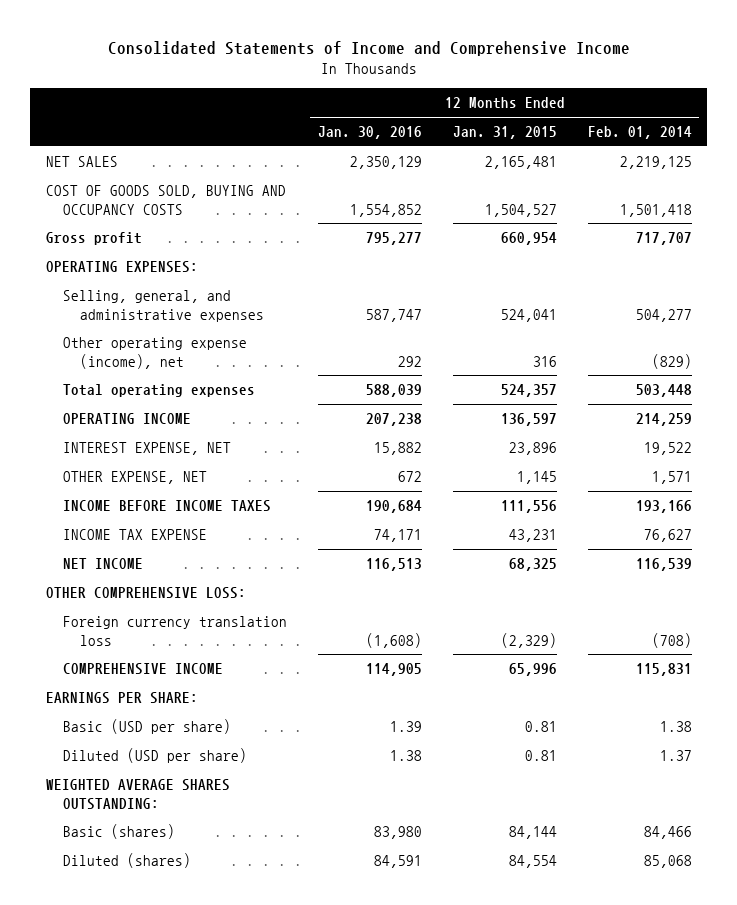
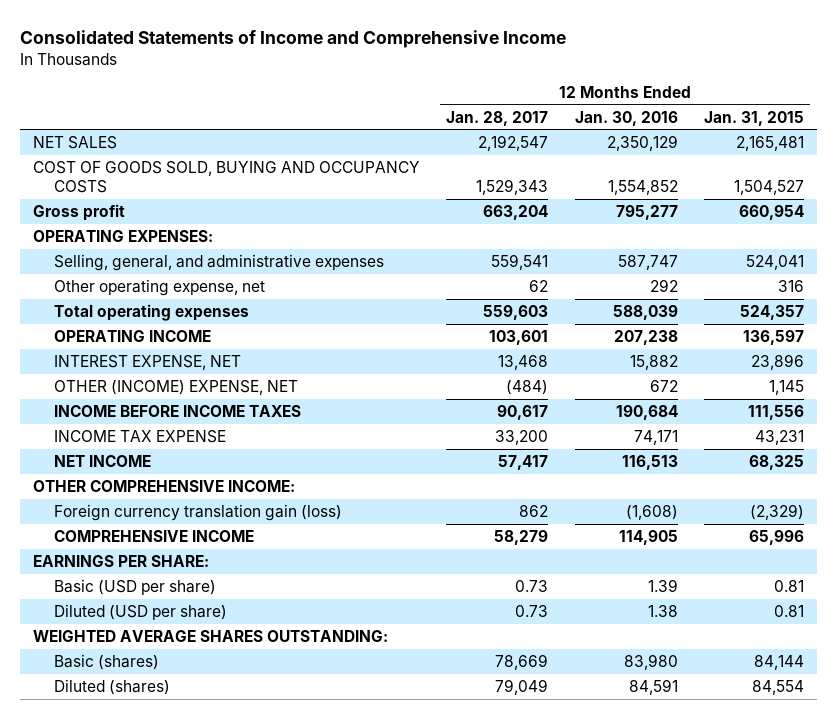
- | 12 Months Ended Jan. 30, 2016 | 12 Months Ended Jan. 31, 2015 | 12 Months Ended Feb. 01, 2014
+ | 12 Months Ended Jan. 28, 2017 | 12 Months Ended Jan. 30, 2016 | 12 Months Ended Jan. 31, 2015
- Other operating expense (income), net | 292 | 316 | (829)
+ Other operating expense, net | 62 | 292 | 316
- OTHER EXPENSE, NET | 672 | 1,145 | 1,571
+ OTHER (INCOME) EXPENSE, NET | (484) | 672 | 1,145
- OTHER COMPREHENSIVE LOSS:
- Foreign currency translation loss | (1,608) | (2,329) | (708)
+ OTHER COMPREHENSIVE INCOME:
+ Foreign currency translation gain (loss) | 862 | (1,608) | (2,329)

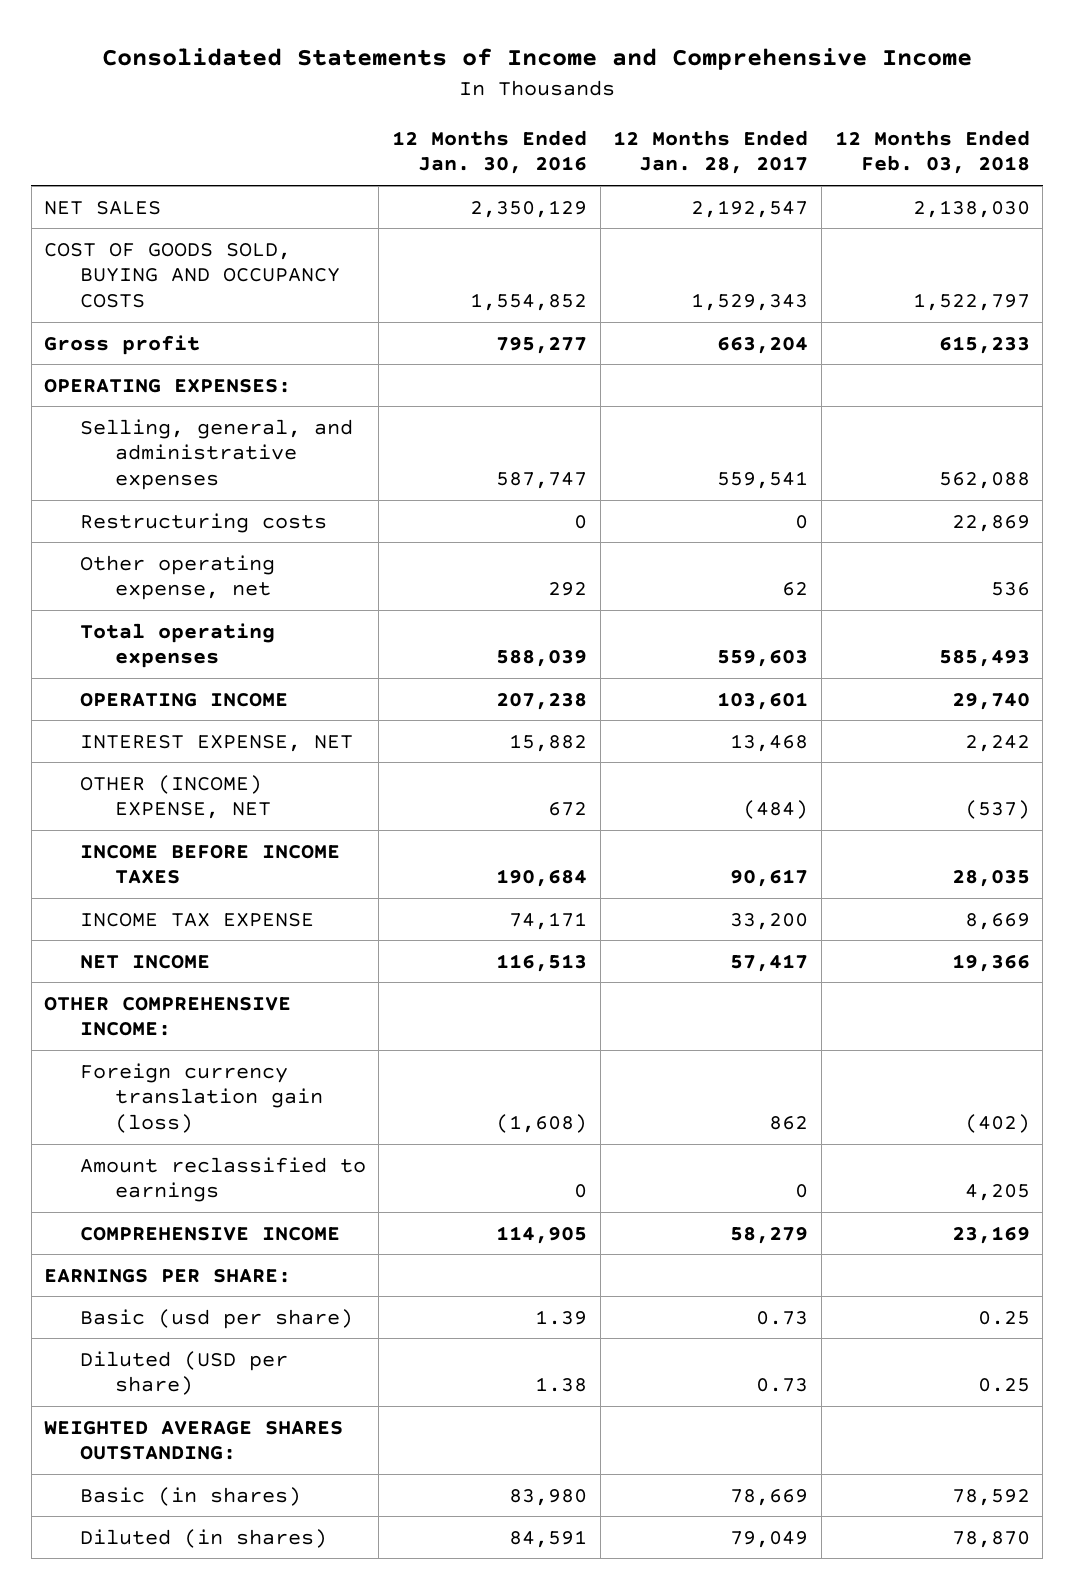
- | 12 Months Ended Jan. 28, 2017 | 12 Months Ended Jan. 30, 2016 | 12 Months Ended Jan. 31, 2015
+ | 12 Months Ended Jan. 30, 2016 | 12 Months Ended Jan. 28, 2017 | 12 Months Ended Feb. 03, 2018
+ Restructuring costs | 0 | 0 | 22,869
+ Amount reclassified to earnings | 0 | 0 | 4,205
- Basic (USD per share) | 0.73 | 1.39 | 0.81
+ Basic (usd per share) | 1.39 | 0.73 | 0.25
- Basic (shares) | 78,669 | 83,980 | 84,144
- Diluted (shares) | 79,049 | 84,591 | 84,554
+ Basic (in shares) | 83,980 | 78,669 | 78,592
+ Diluted (in shares) | 84,591 | 79,049 | 78,870

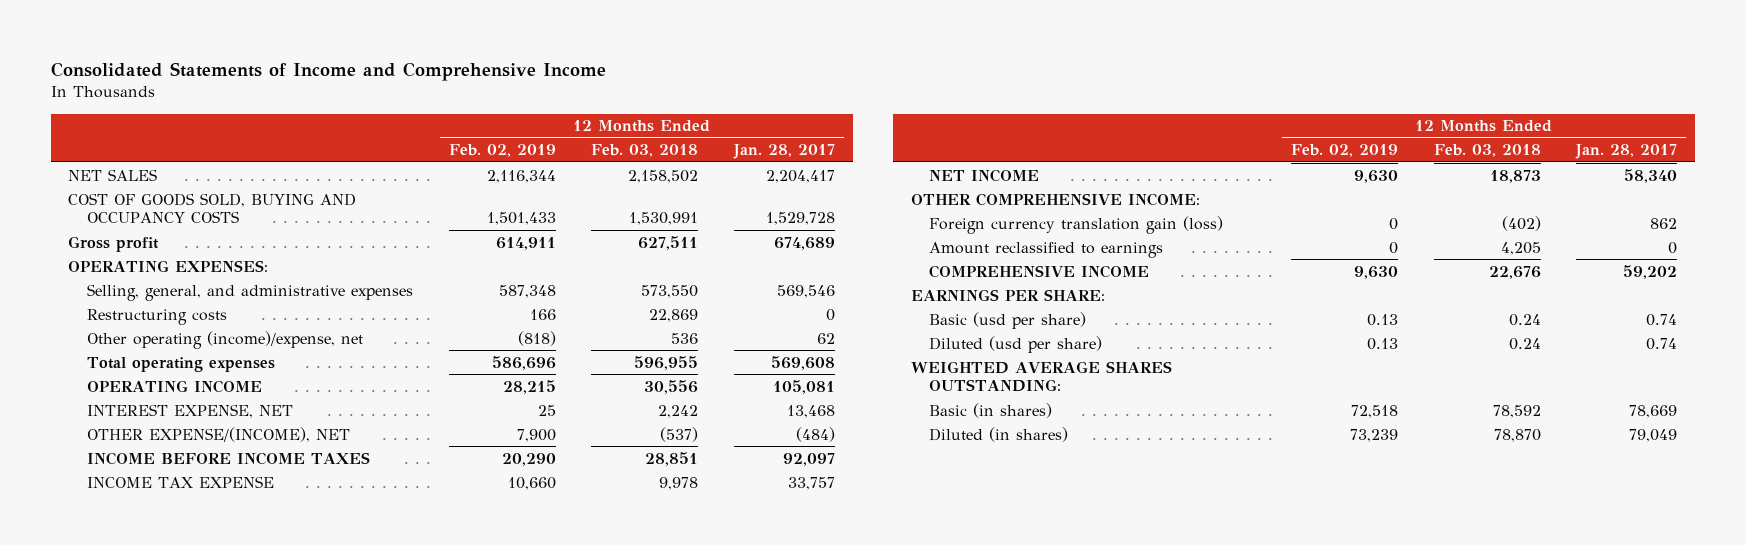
- | 12 Months Ended Jan. 30, 2016 | 12 Months Ended Jan. 28, 2017 | 12 Months Ended Feb. 03, 2018
+ | 12 Months Ended Feb. 02, 2019 | 12 Months Ended Feb. 03, 2018 | 12 Months Ended Jan. 28, 2017
- NET SALES | 2,350,129 | 2,192,547 | 2,138,030
- COST OF GOODS SOLD, BUYING AND OCCUPANCY COSTS | 1,554,852 | 1,529,343 | 1,522,797
- Gross profit | 795,277 | 663,204 | 615,233
+ NET SALES | 2,116,344 | 2,158,502 | 2,204,417
+ COST OF GOODS SOLD, BUYING AND OCCUPANCY COSTS | 1,501,433 | 1,530,991 | 1,529,728
+ Gross profit | 614,911 | 627,511 | 674,689
- Selling, general, and administrative expenses | 587,747 | 559,541 | 562,088
+ Selling, general, and administrative expenses | 587,348 | 573,550 | 569,546
- Other operating expense, net | 292 | 62 | 536
- Total operating expenses | 588,039 | 559,603 | 585,493
- OPERATING INCOME | 207,238 | 103,601 | 29,740
+ Other operating (income)/expense, net | (818) | 536 | 62
+ Total operating expenses | 586,696 | 596,955 | 569,608
+ OPERATING INCOME | 28,215 | 30,556 | 105,081
- OTHER (INCOME) EXPENSE, NET | 672 | (484) | (537)
- INCOME BEFORE INCOME TAXES | 190,684 | 90,617 | 28,035
- INCOME TAX EXPENSE | 74,171 | 33,200 | 8,669
- NET INCOME | 116,513 | 57,417 | 19,366
+ OTHER EXPENSE/(INCOME), NET | 7,900 | (537) | (484)
+ INCOME BEFORE INCOME TAXES | 20,290 | 28,851 | 92,097
+ INCOME TAX EXPENSE | 10,660 | 9,978 | 33,757
+ NET INCOME | 9,630 | 18,873 | 58,340
- COMPREHENSIVE INCOME | 114,905 | 58,279 | 23,169
+ COMPREHENSIVE INCOME | 9,630 | 22,676 | 59,202
- Basic (usd per share) | 1.39 | 0.73 | 0.25
- Diluted (USD per share) | 1.38 | 0.73 | 0.25
+ Basic (usd per share) | 0.13 | 0.24 | 0.74
+ Diluted (usd per share) | 0.13 | 0.24 | 0.74

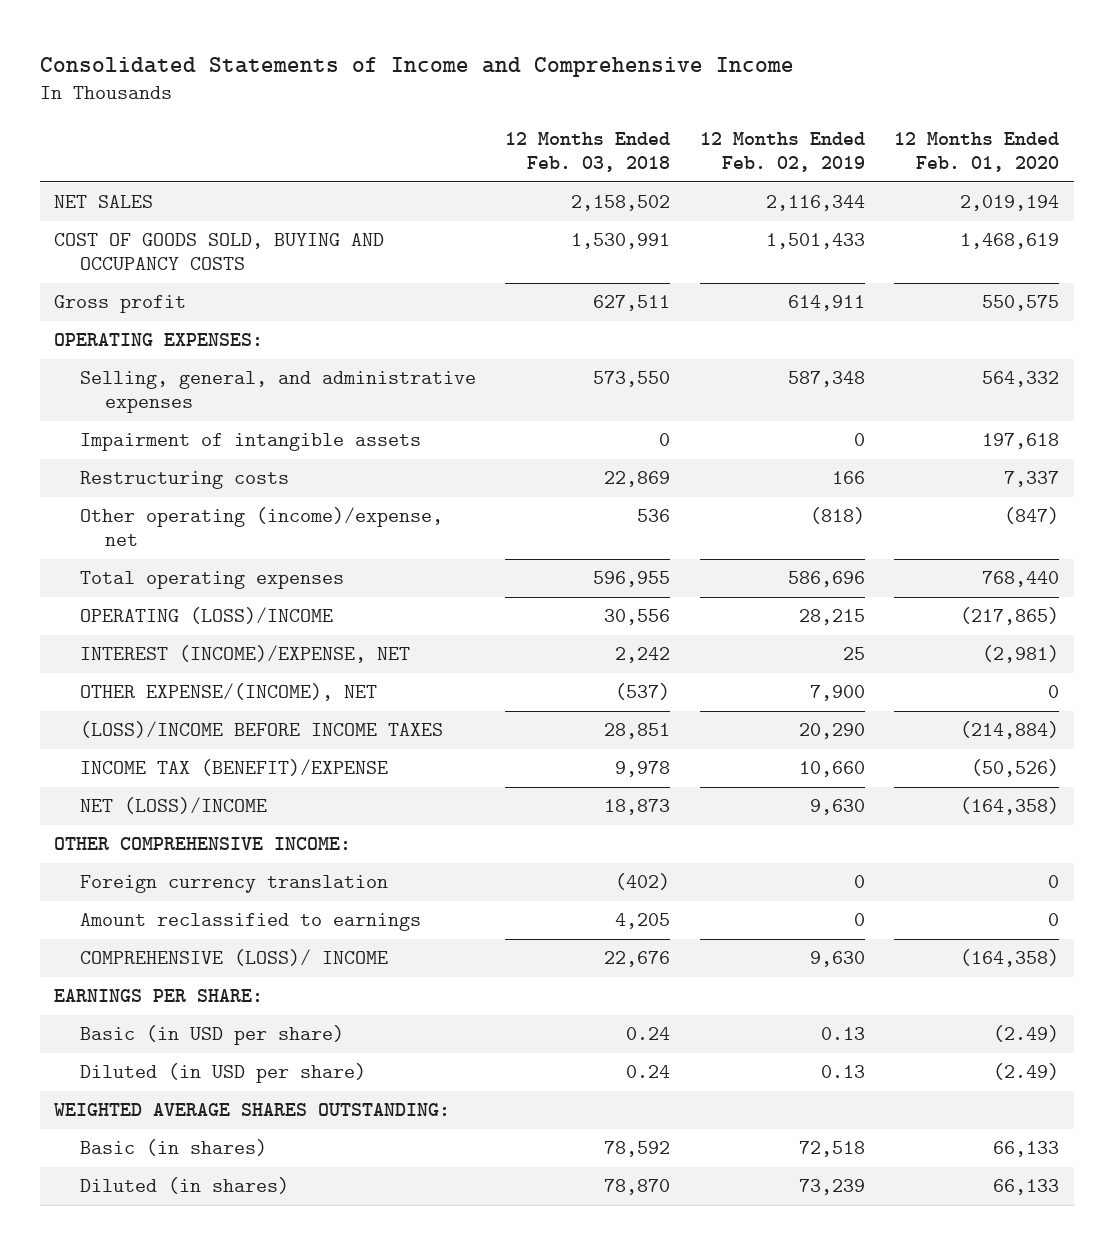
- | 12 Months Ended Feb. 02, 2019 | 12 Months Ended Feb. 03, 2018 | 12 Months Ended Jan. 28, 2017
+ | 12 Months Ended Feb. 03, 2018 | 12 Months Ended Feb. 02, 2019 | 12 Months Ended Feb. 01, 2020
+ Impairment of intangible assets | 0 | 0 | 197,618
- OPERATING INCOME | 28,215 | 30,556 | 105,081
- INTEREST EXPENSE, NET | 25 | 2,242 | 13,468
+ OPERATING (LOSS)/INCOME | 30,556 | 28,215 | (217,865)
+ INTEREST (INCOME)/EXPENSE, NET | 2,242 | 25 | (2,981)
- INCOME BEFORE INCOME TAXES | 20,290 | 28,851 | 92,097
- INCOME TAX EXPENSE | 10,660 | 9,978 | 33,757
- NET INCOME | 9,630 | 18,873 | 58,340
+ (LOSS)/INCOME BEFORE INCOME TAXES | 28,851 | 20,290 | (214,884)
+ INCOME TAX (BENEFIT)/EXPENSE | 9,978 | 10,660 | (50,526)
+ NET (LOSS)/INCOME | 18,873 | 9,630 | (164,358)
- Foreign currency translation gain (loss) | 0 | (402) | 862
+ Foreign currency translation | (402) | 0 | 0
- COMPREHENSIVE INCOME | 9,630 | 22,676 | 59,202
+ COMPREHENSIVE (LOSS)/ INCOME | 22,676 | 9,630 | (164,358)
- Basic (usd per share) | 0.13 | 0.24 | 0.74
- Diluted (usd per share) | 0.13 | 0.24 | 0.74
+ Basic (in USD per share) | 0.24 | 0.13 | (2.49)
+ Diluted (in USD per share) | 0.24 | 0.13 | (2.49)

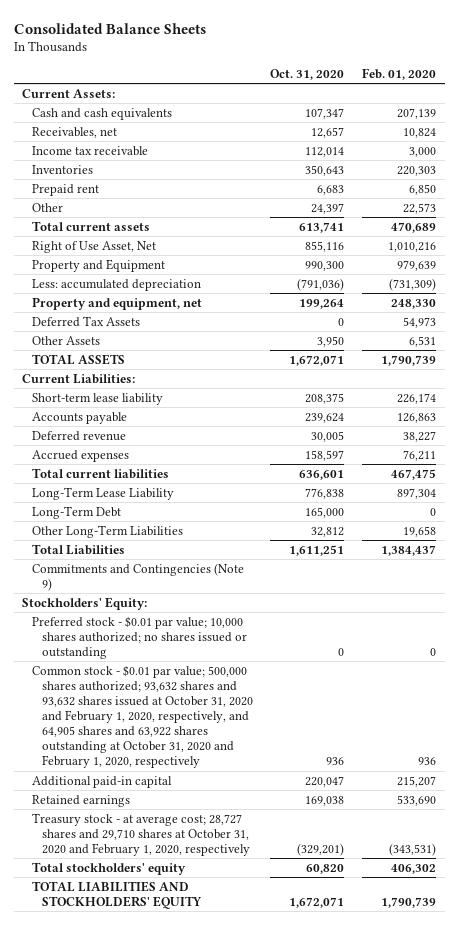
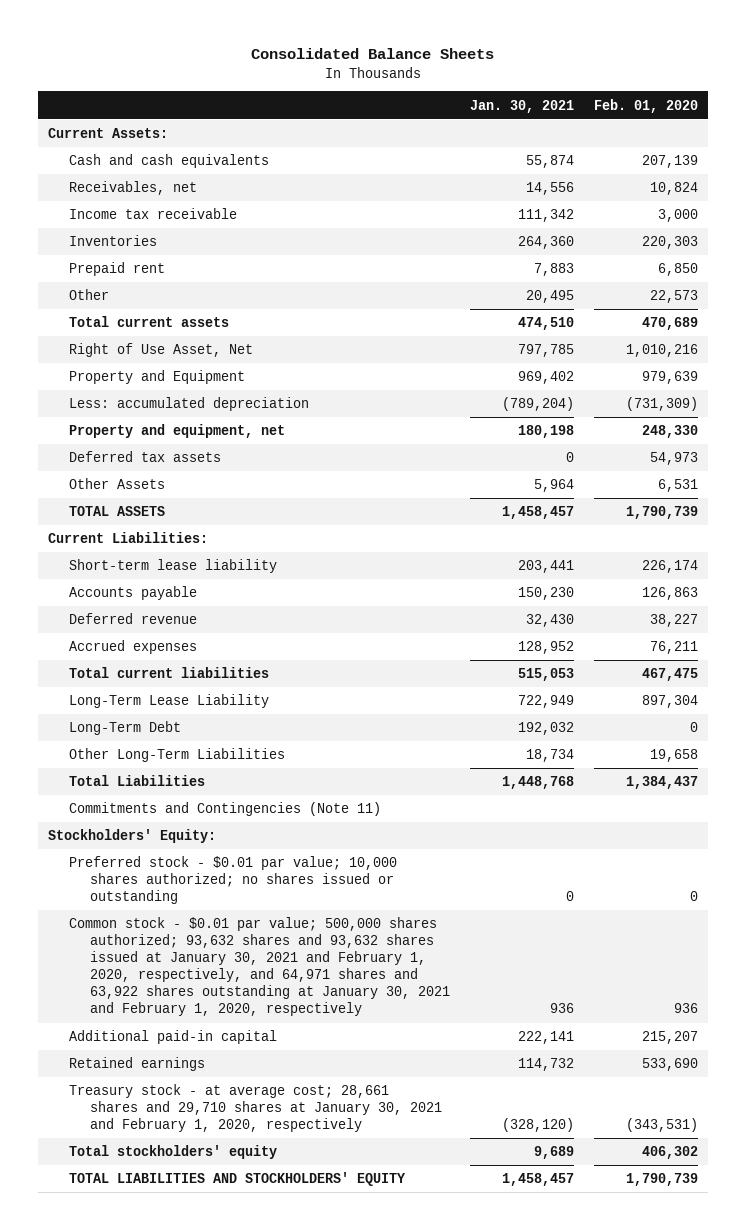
- | Oct. 31, 2020 | Feb. 01, 2020
+ | Jan. 30, 2021 | Feb. 01, 2020
- Deferred Tax Assets | 0 | 54,973
+ Deferred tax assets | 0 | 54,973
- Commitments and Contingencies (Note 9)
+ Commitments and Contingencies (Note 11)
- Common stock - $0.01 par value; 500,000 shares authorized; 93,632 shares and 93,632 shares issued at October 31, 2020 and February 1, 2020, respectively, and 64,905 shares and 63,922 shares outstanding at October 31, 2020 and February 1, 2020, respectively | 936 | 936
+ Common stock - $0.01 par value; 500,000 shares authorized; 93,632 shares and 93,632 shares issued at January 30, 2021 and February 1, 2020, respectively, and 64,971 shares and 63,922 shares outstanding at January 30, 2021 and February 1, 2020, respectively | 936 | 936
- Treasury stock - at average cost; 28,727 shares and 29,710 shares at October 31, 2020 and February 1, 2020, respectively | (329,201) | (343,531)
+ Treasury stock - at average cost; 28,661 shares and 29,710 shares at January 30, 2021 and February 1, 2020, respectively | (328,120) | (343,531)

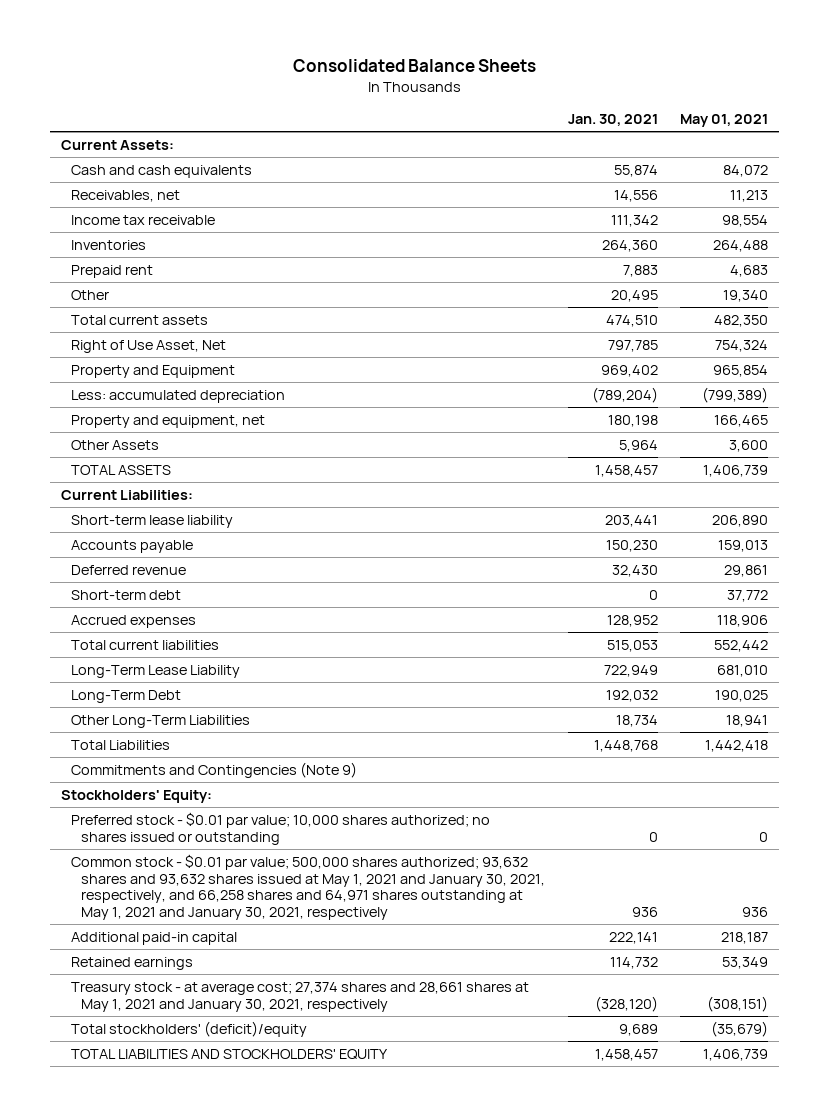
- | Jan. 30, 2021 | Feb. 01, 2020
+ | Jan. 30, 2021 | May 01, 2021
- Deferred tax assets | 0 | 54,973
+ Short-term debt | 0 | 37,772
- Commitments and Contingencies (Note 11)
+ Commitments and Contingencies (Note 9)
- Common stock - $0.01 par value; 500,000 shares authorized; 93,632 shares and 93,632 shares issued at January 30, 2021 and February 1, 2020, respectively, and 64,971 shares and 63,922 shares outstanding at January 30, 2021 and February 1, 2020, respectively | 936 | 936
+ Common stock - $0.01 par value; 500,000 shares authorized; 93,632 shares and 93,632 shares issued at May 1, 2021 and January 30, 2021, respectively, and 66,258 shares and 64,971 shares outstanding at May 1, 2021 and January 30, 2021, respectively | 936 | 936
- Treasury stock - at average cost; 28,661 shares and 29,710 shares at January 30, 2021 and February 1, 2020, respectively | (328,120) | (343,531)
- Total stockholders' equity | 9,689 | 406,302
+ Treasury stock - at average cost; 27,374 shares and 28,661 shares at May 1, 2021 and January 30, 2021, respectively | (328,120) | (308,151)
+ Total stockholders' (deficit)/equity | 9,689 | (35,679)

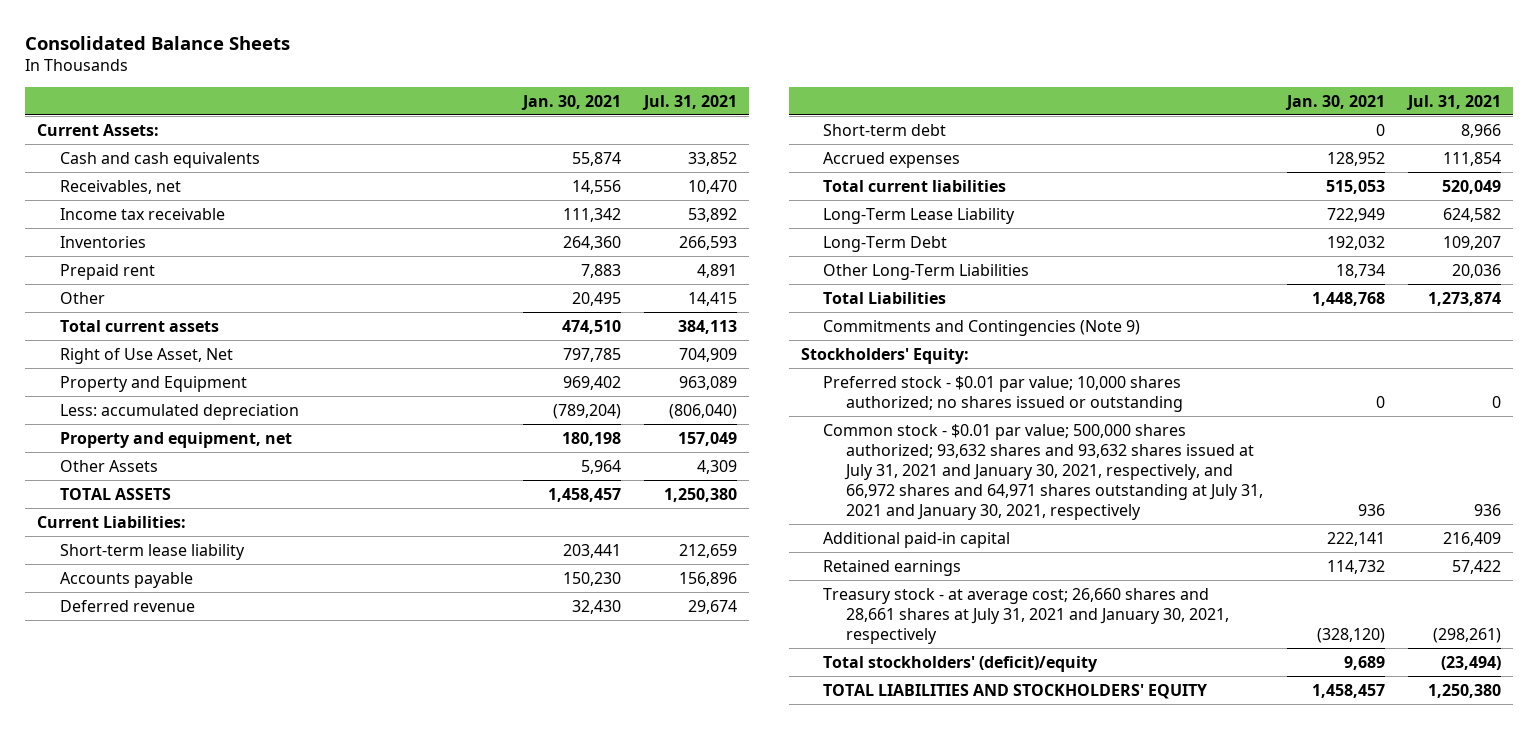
- | Jan. 30, 2021 | May 01, 2021
+ | Jan. 30, 2021 | Jul. 31, 2021
- Common stock - $0.01 par value; 500,000 shares authorized; 93,632 shares and 93,632 shares issued at May 1, 2021 and January 30, 2021, respectively, and 66,258 shares and 64,971 shares outstanding at May 1, 2021 and January 30, 2021, respectively | 936 | 936
+ Common stock - $0.01 par value; 500,000 shares authorized; 93,632 shares and 93,632 shares issued at July 31, 2021 and January 30, 2021, respectively, and 66,972 shares and 64,971 shares outstanding at July 31, 2021 and January 30, 2021, respectively | 936 | 936
- Treasury stock - at average cost; 27,374 shares and 28,661 shares at May 1, 2021 and January 30, 2021, respectively | (328,120) | (308,151)
+ Treasury stock - at average cost; 26,660 shares and 28,661 shares at July 31, 2021 and January 30, 2021, respectively | (328,120) | (298,261)

